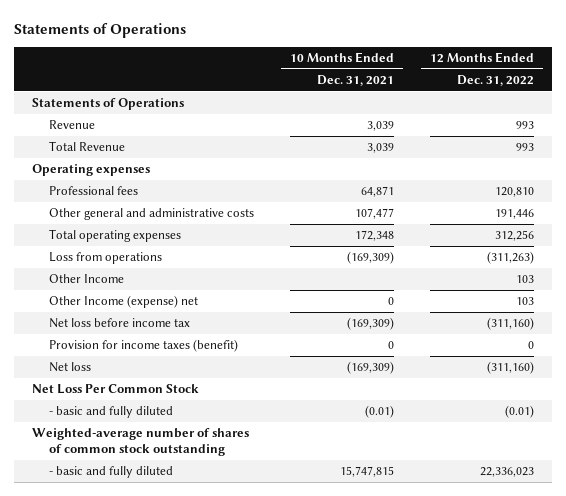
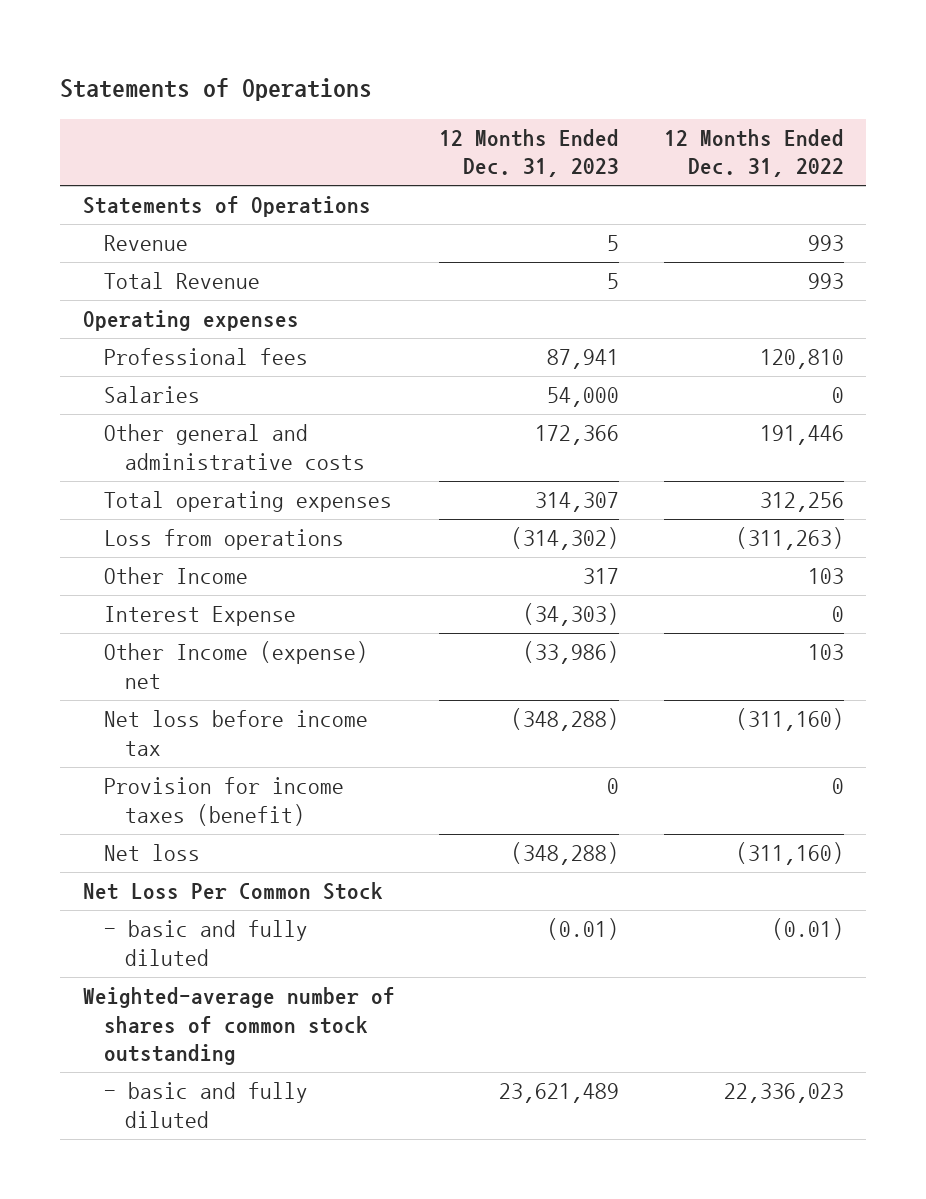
- | 10 Months Ended Dec. 31, 2021 | 12 Months Ended Dec. 31, 2022
+ | 12 Months Ended Dec. 31, 2023 | 12 Months Ended Dec. 31, 2022
+ Salaries | 54,000 | 0
+ Interest Expense | (34,303) | 0

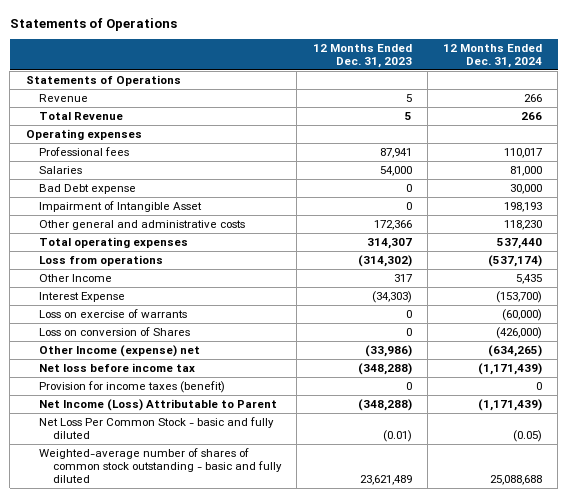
- | 12 Months Ended Dec. 31, 2023 | 12 Months Ended Dec. 31, 2022
+ | 12 Months Ended Dec. 31, 2023 | 12 Months Ended Dec. 31, 2024
+ Bad Debt expense | 0 | 30,000
+ Impairment of Intangible Asset | 0 | 198,193
+ Loss on exercise of warrants | 0 | (60,000)
+ Loss on conversion of Shares | 0 | (426,000)
- Net loss | (348,288) | (311,160)
- Net Loss Per Common Stock
- - basic and fully diluted | (0.01) | (0.01)
- Weighted-average number of shares of common stock outstanding
- - basic and fully diluted | 23,621,489 | 22,336,023
+ Net Income (Loss) Attributable to Parent | (348,288) | (1,171,439)
+ Net Loss Per Common Stock - basic and fully diluted | (0.01) | (0.05)
+ Weighted-average number of shares of common stock outstanding - basic and fully diluted | 23,621,489 | 25,088,688

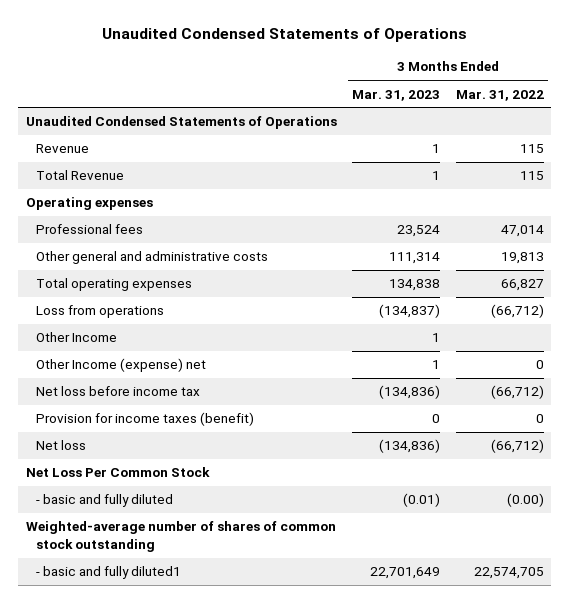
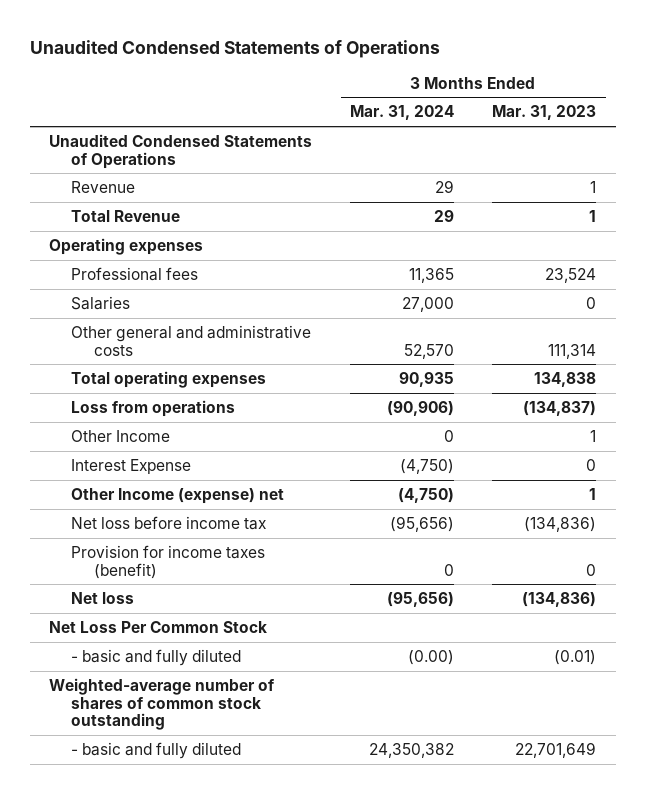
- | 3 Months Ended Mar. 31, 2023 | 3 Months Ended Mar. 31, 2022
+ | 3 Months Ended Mar. 31, 2024 | 3 Months Ended Mar. 31, 2023
+ Salaries | 27,000 | 0
+ Interest Expense | (4,750) | 0
- - basic and fully diluted1 | 22,701,649 | 22,574,705
+ - basic and fully diluted | 24,350,382 | 22,701,649

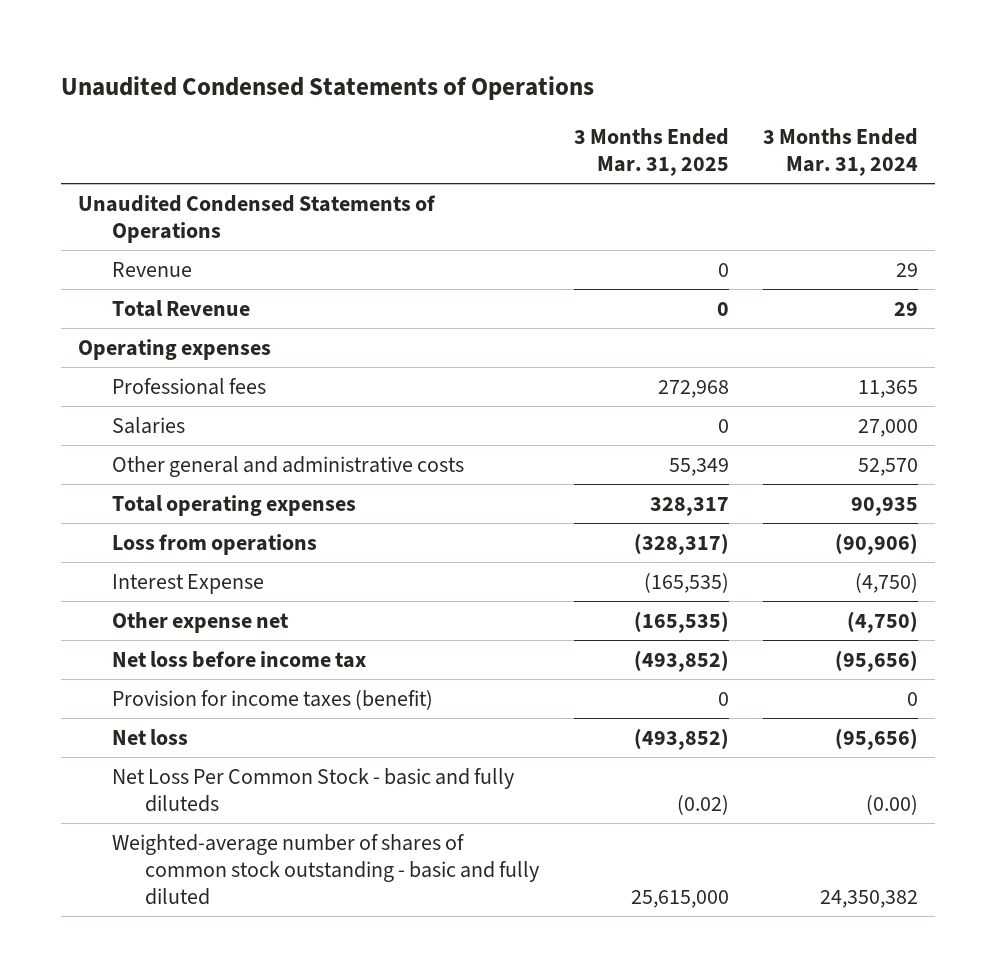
- | 3 Months Ended Mar. 31, 2024 | 3 Months Ended Mar. 31, 2023
+ | 3 Months Ended Mar. 31, 2025 | 3 Months Ended Mar. 31, 2024
- Other Income | 0 | 1
- Other Income (expense) net | (4,750) | 1
+ Other expense net | (165,535) | (4,750)
- Net Loss Per Common Stock
- - basic and fully diluted | (0.00) | (0.01)
- Weighted-average number of shares of common stock outstanding
- - basic and fully diluted | 24,350,382 | 22,701,649
+ Net Loss Per Common Stock - basic and fully diluteds | (0.02) | (0.00)
+ Weighted-average number of shares of common stock outstanding - basic and fully diluted | 25,615,000 | 24,350,382

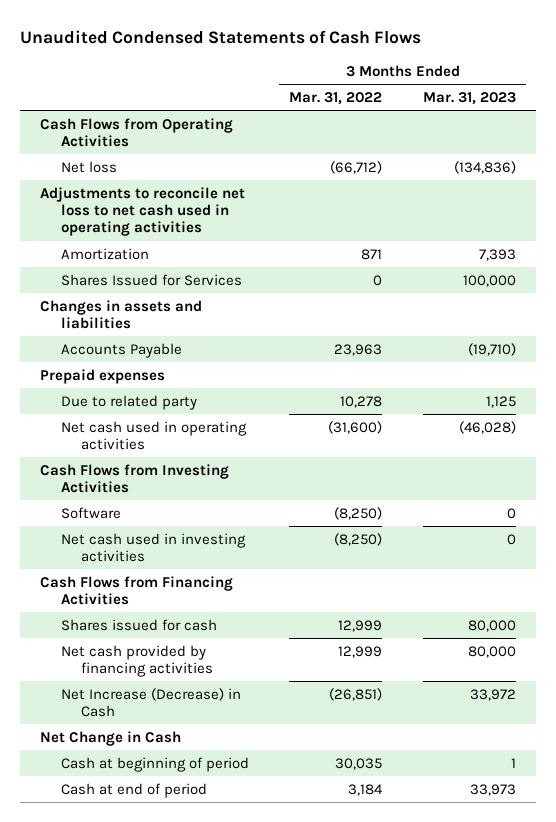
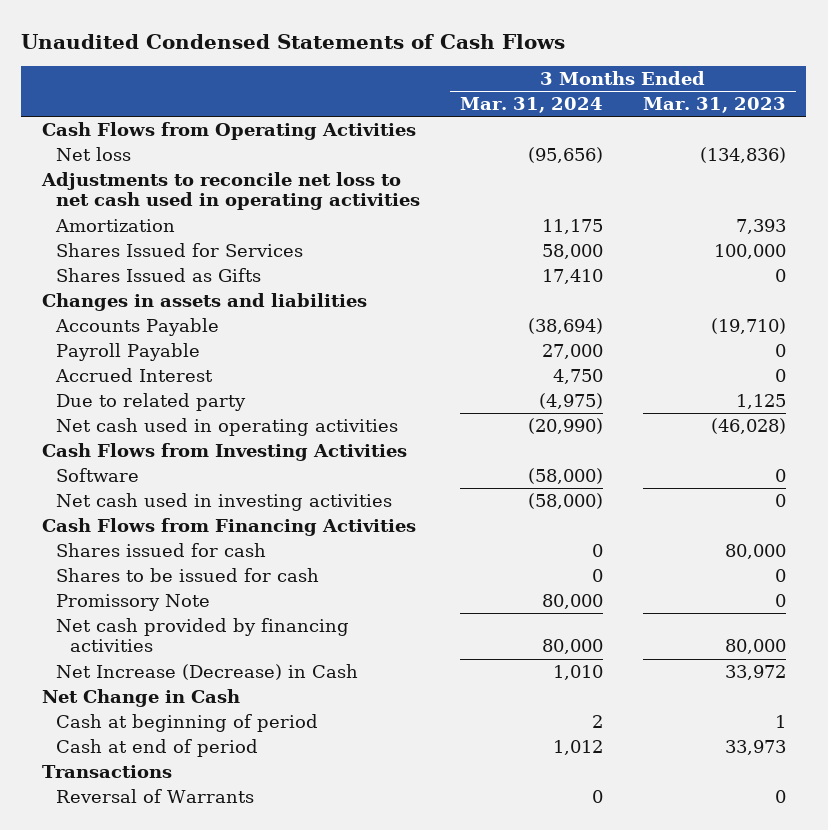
- | 3 Months Ended Mar. 31, 2022 | 3 Months Ended Mar. 31, 2023
+ | 3 Months Ended Mar. 31, 2024 | 3 Months Ended Mar. 31, 2023
+ Shares Issued as Gifts | 17,410 | 0
- Prepaid expenses
+ Payroll Payable | 27,000 | 0
+ Accrued Interest | 4,750 | 0
+ Shares to be issued for cash | 0 | 0
+ Promissory Note | 80,000 | 0
+ Transactions
+ Reversal of Warrants | 0 | 0

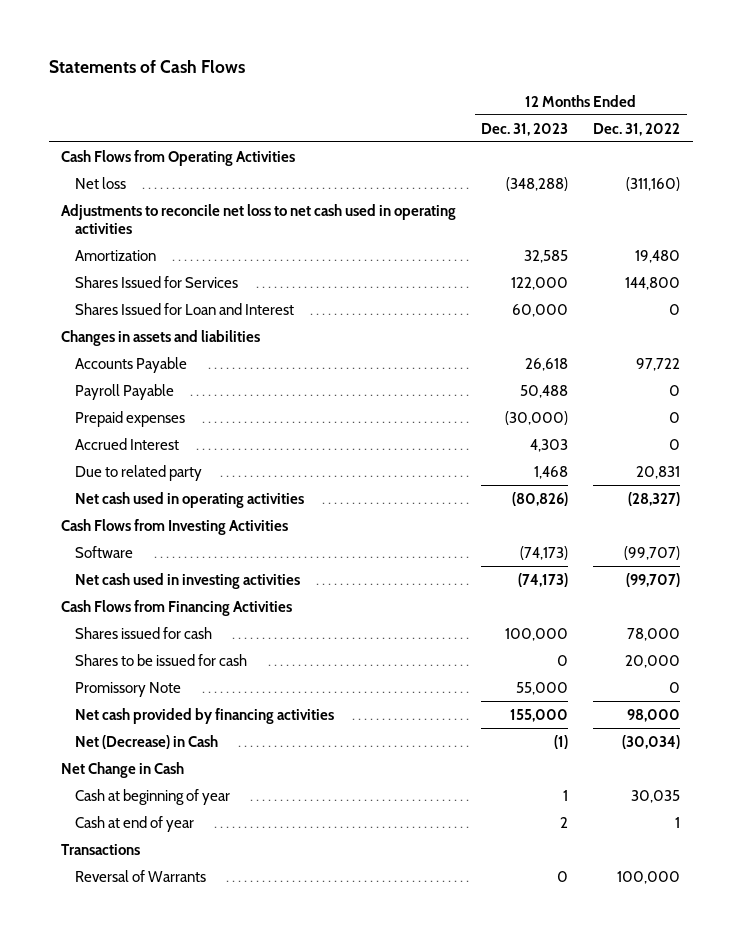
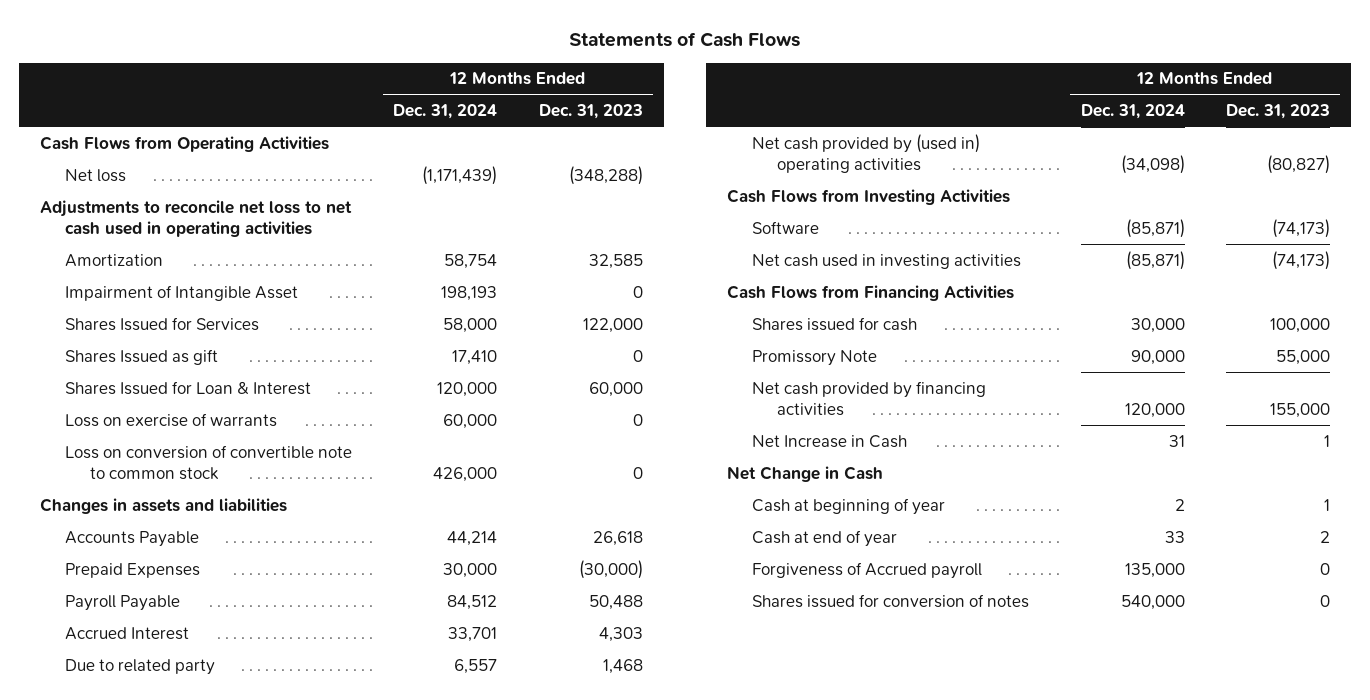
- | 12 Months Ended Dec. 31, 2023 | 12 Months Ended Dec. 31, 2022
+ | 12 Months Ended Dec. 31, 2024 | 12 Months Ended Dec. 31, 2023
+ Impairment of Intangible Asset | 198,193 | 0
- Shares Issued for Loan and Interest | 60,000 | 0
+ Shares Issued as gift | 17,410 | 0
+ Shares Issued for Loan & Interest | 120,000 | 60,000
+ Loss on exercise of warrants | 60,000 | 0
+ Loss on conversion of convertible note to common stock | 426,000 | 0
+ Prepaid Expenses | 30,000 | (30,000)
- Prepaid expenses | (30,000) | 0
- Net cash used in operating activities | (80,826) | (28,327)
+ Net cash provided by (used in) operating activities | (34,098) | (80,827)
- Shares to be issued for cash | 0 | 20,000
- Net (Decrease) in Cash | (1) | (30,034)
+ Net Increase in Cash | 31 | 1
- Transactions
- Reversal of Warrants | 0 | 100,000
+ Forgiveness of Accrued payroll | 135,000 | 0
+ Shares issued for conversion of notes | 540,000 | 0

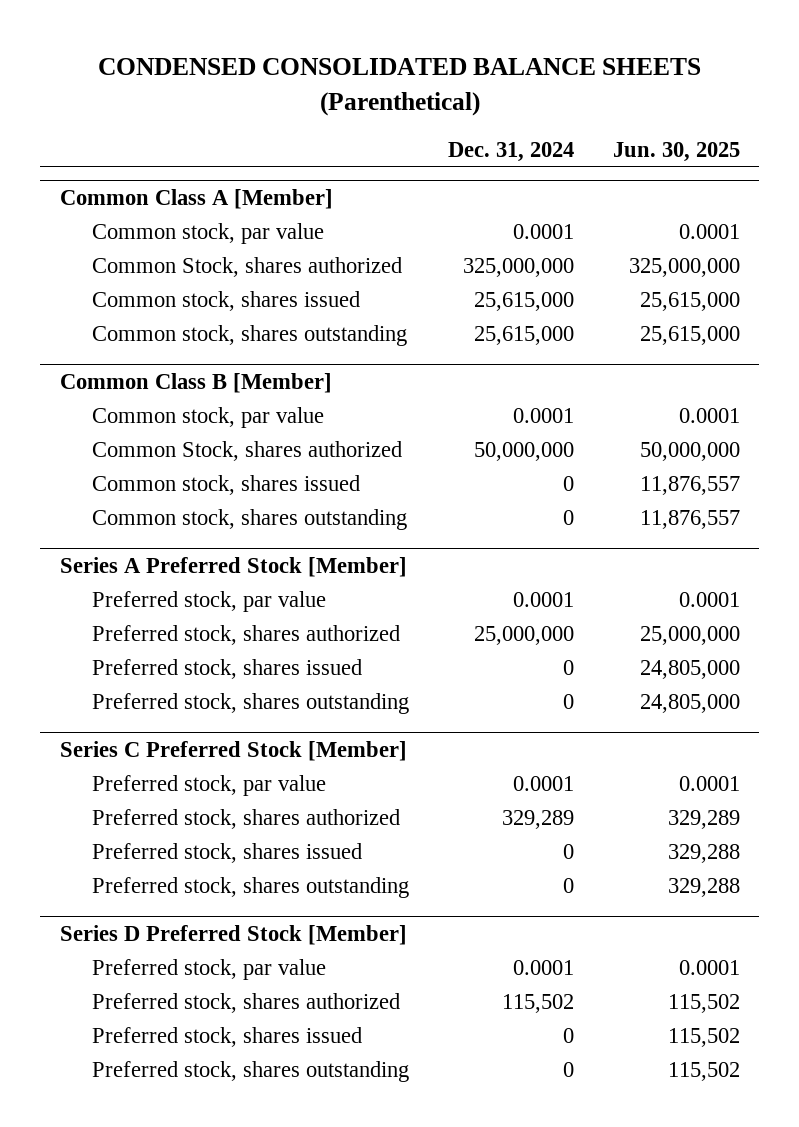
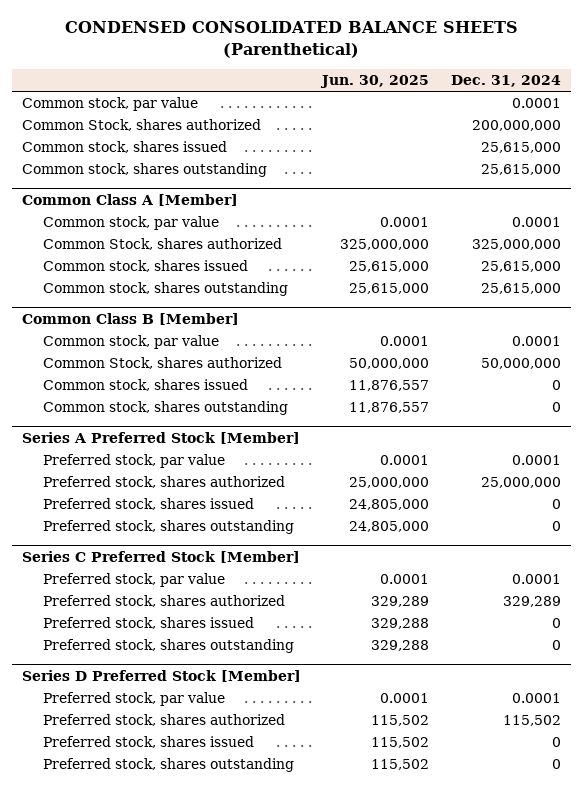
- | Dec. 31, 2024 | Jun. 30, 2025
+ | Jun. 30, 2025 | Dec. 31, 2024
+ Common stock, par value | | 0.0001
+ Common Stock, shares authorized | | 200,000,000
+ Common stock, shares issued | | 25,615,000
+ Common stock, shares outstanding | | 25,615,000

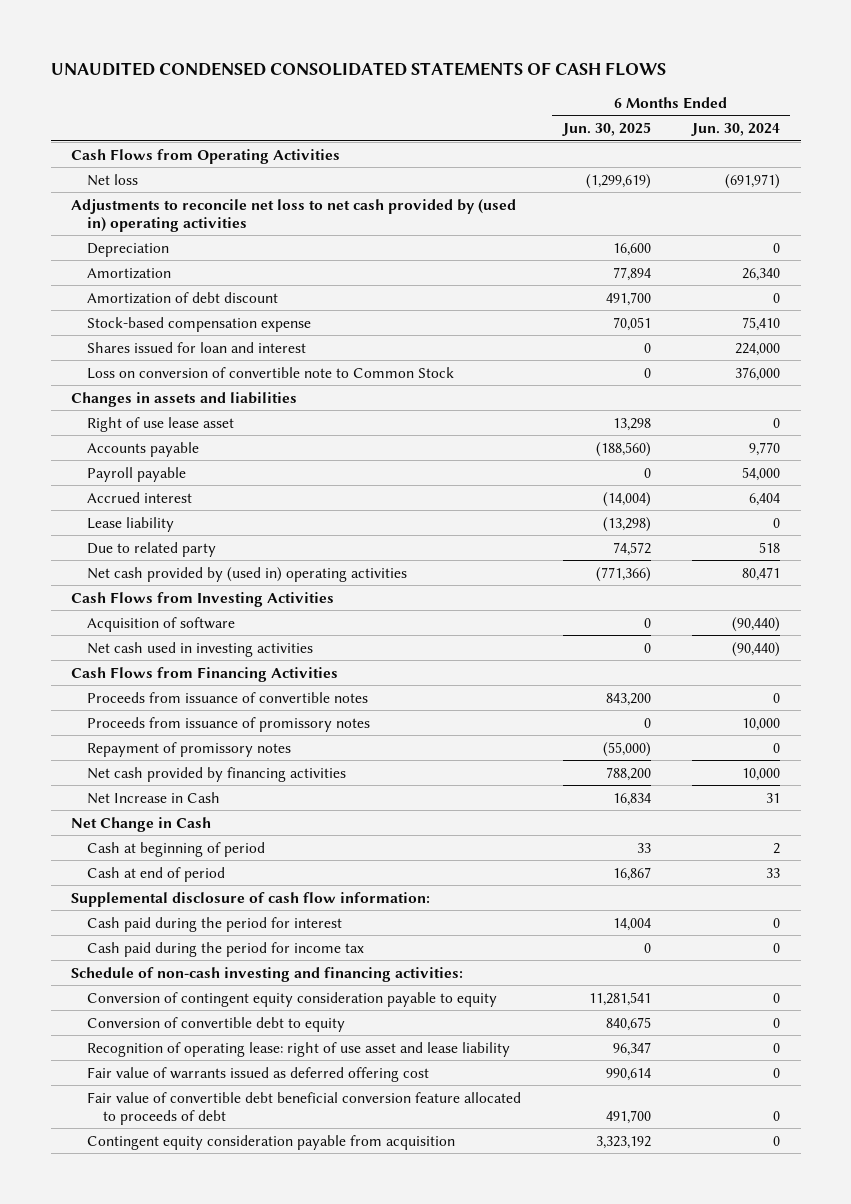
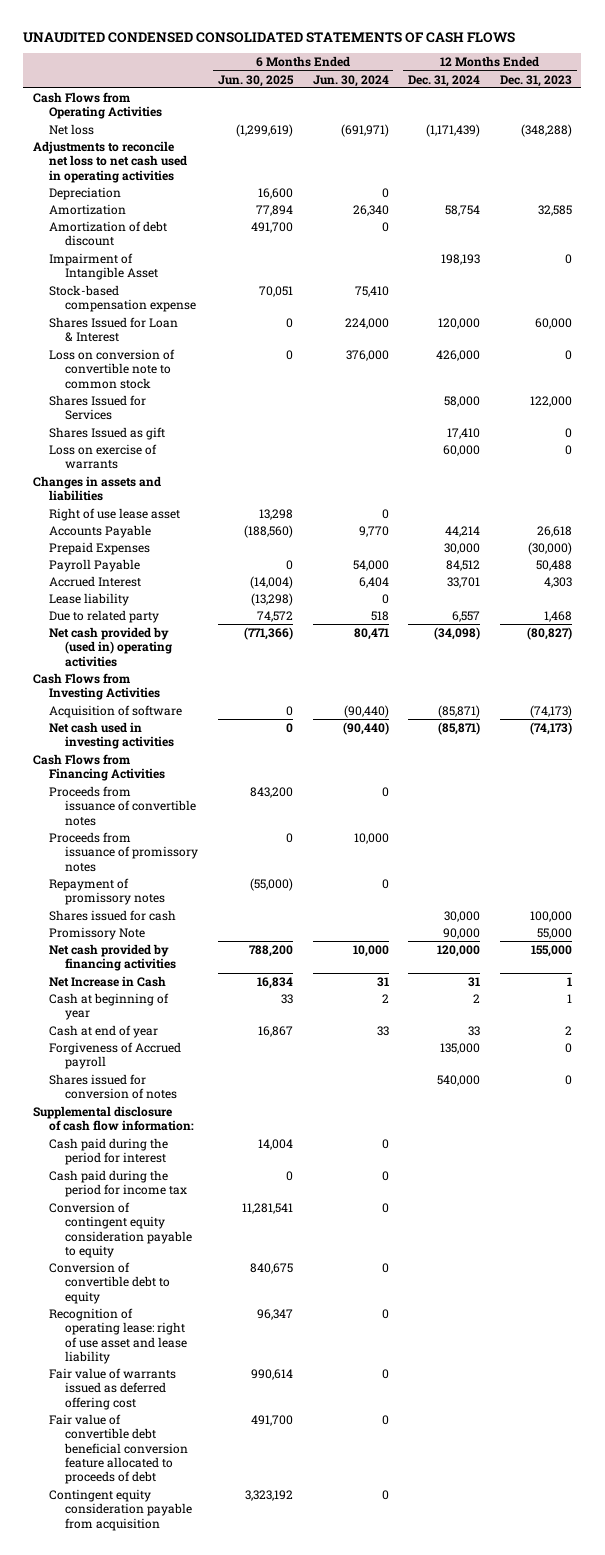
- | 6 Months Ended Jun. 30, 2025 | 6 Months Ended Jun. 30, 2024
+ | 6 Months Ended Jun. 30, 2025 | 6 Months Ended Jun. 30, 2024 | 12 Months Ended Dec. 31, 2024 | 12 Months Ended Dec. 31, 2023
- Adjustments to reconcile net loss to net cash provided by (used in) operating activities
+ Adjustments to reconcile net loss to net cash used in operating activities
+ Impairment of Intangible Asset | | | 198,193 | 0
- Shares issued for loan and interest | 0 | 224,000
- Loss on conversion of convertible note to Common Stock | 0 | 376,000
+ Shares Issued for Loan & Interest | 0 | 224,000 | 120,000 | 60,000
+ Loss on conversion of convertible note to common stock | 0 | 376,000 | 426,000 | 0
+ Shares Issued for Services | | | 58,000 | 122,000
+ Shares Issued as gift | | | 17,410 | 0
+ Loss on exercise of warrants | | | 60,000 | 0
- Accounts payable | (188,560) | 9,770
- Payroll payable | 0 | 54,000
- Accrued interest | (14,004) | 6,404
+ Accounts Payable | (188,560) | 9,770 | 44,214 | 26,618
+ Prepaid Expenses | | | 30,000 | (30,000)
+ Payroll Payable | 0 | 54,000 | 84,512 | 50,488
+ Accrued Interest | (14,004) | 6,404 | 33,701 | 4,303
+ Shares issued for cash | | | 30,000 | 100,000
+ Promissory Note | | | 90,000 | 55,000
- Net Change in Cash
- Cash at beginning of period | 33 | 2
- Cash at end of period | 16,867 | 33
+ Cash at beginning of year | 33 | 2 | 2 | 1
+ Cash at end of year | 16,867 | 33 | 33 | 2
+ Forgiveness of Accrued payroll | | | 135,000 | 0
+ Shares issued for conversion of notes | | | 540,000 | 0
- Schedule of non-cash investing and financing activities:

